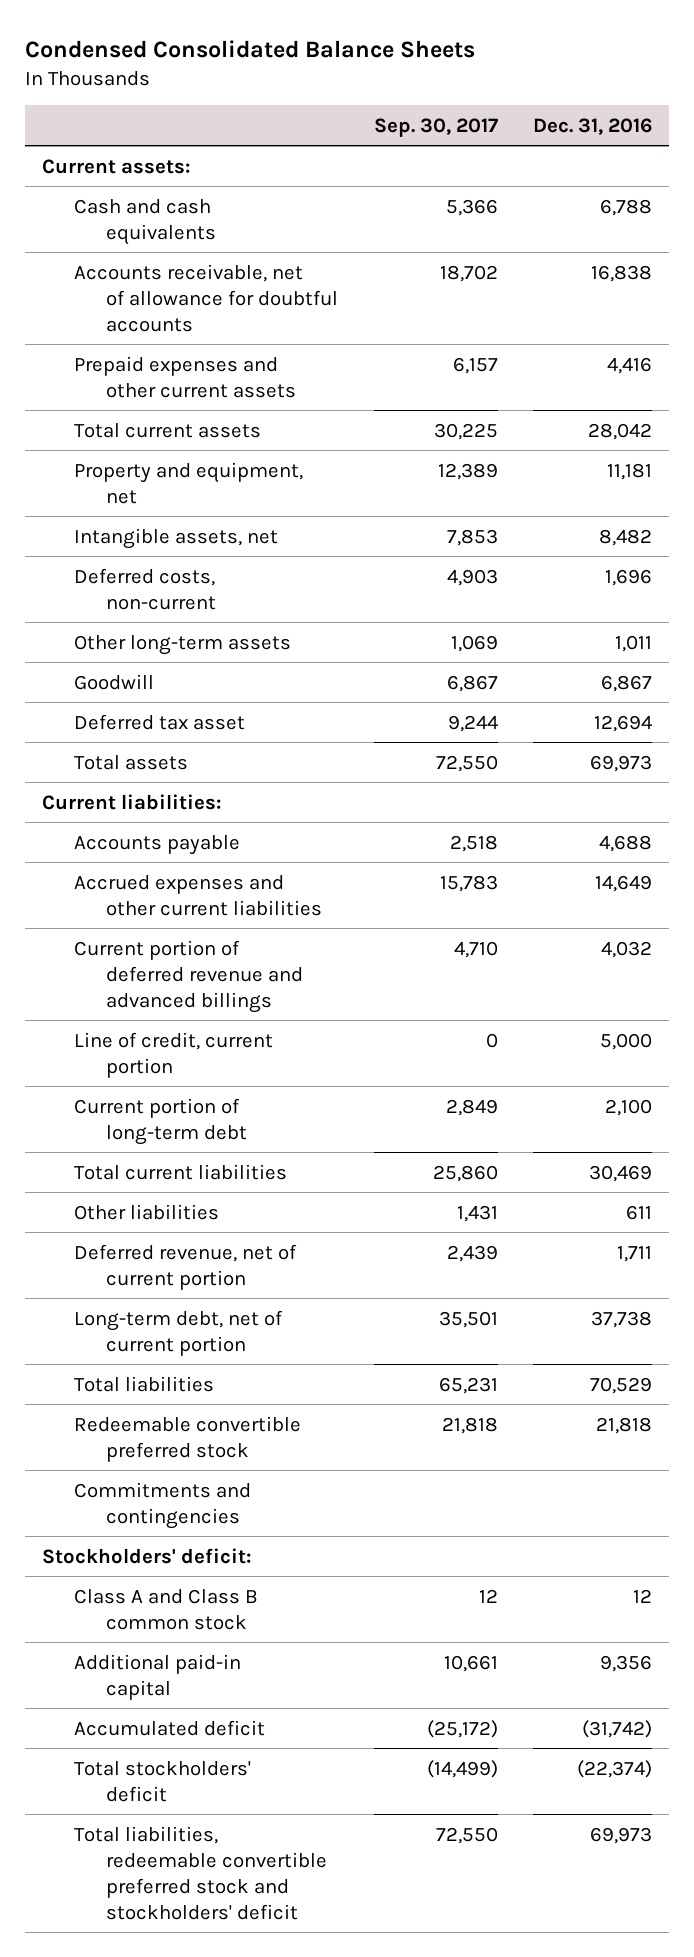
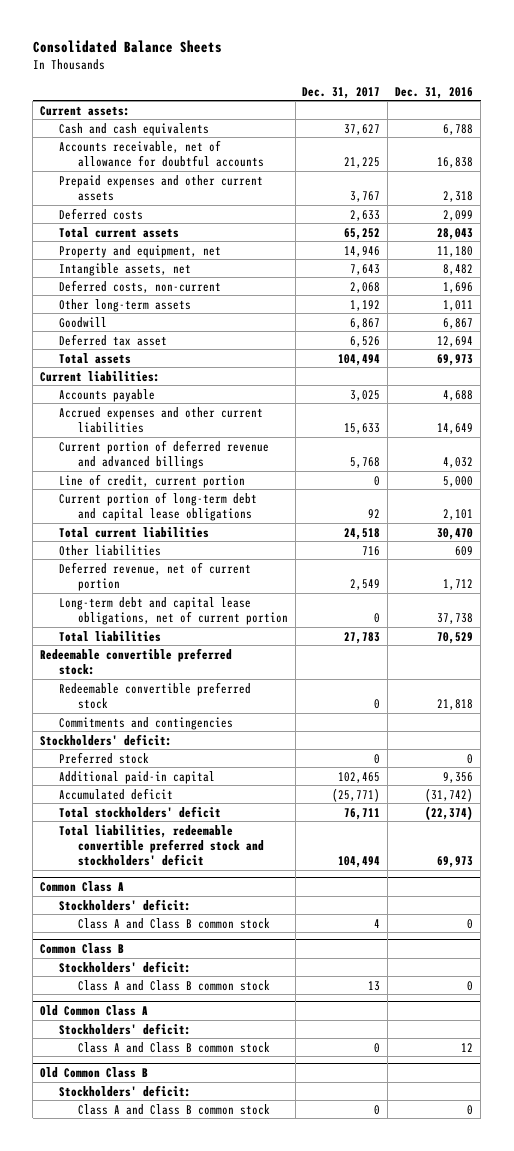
- Condensed Consolidated Balance Sheets
+ Consolidated Balance Sheets
- | Sep. 30, 2017 | Dec. 31, 2016
+ | Dec. 31, 2017 | Dec. 31, 2016
- Prepaid expenses and other current assets | 6,157 | 4,416
- Total current assets | 30,225 | 28,042
- Property and equipment, net | 12,389 | 11,181
+ Prepaid expenses and other current assets | 3,767 | 2,318
+ Deferred costs | 2,633 | 2,099
+ Total current assets | 65,252 | 28,043
+ Property and equipment, net | 14,946 | 11,180
- Current portion of long-term debt | 2,849 | 2,100
- Total current liabilities | 25,860 | 30,469
- Other liabilities | 1,431 | 611
- Deferred revenue, net of current portion | 2,439 | 1,711
- Long-term debt, net of current portion | 35,501 | 37,738
+ Current portion of long-term debt and capital lease obligations | 92 | 2,101
+ Total current liabilities | 24,518 | 30,470
+ Other liabilities | 716 | 609
+ Deferred revenue, net of current portion | 2,549 | 1,712
+ Long-term debt and capital lease obligations, net of current portion | 0 | 37,738
+ Redeemable convertible preferred stock:
- Class A and Class B common stock | 12 | 12
+ Preferred stock | 0 | 0
+ Common Class A
+ Stockholders' deficit:
+ Class A and Class B common stock | 4 | 0
+ Common Class B
+ Stockholders' deficit:
+ Class A and Class B common stock | 13 | 0
+ Old Common Class A
+ Stockholders' deficit:
+ Class A and Class B common stock | 0 | 12
+ Old Common Class B
+ Stockholders' deficit:
+ Class A and Class B common stock | 0 | 0

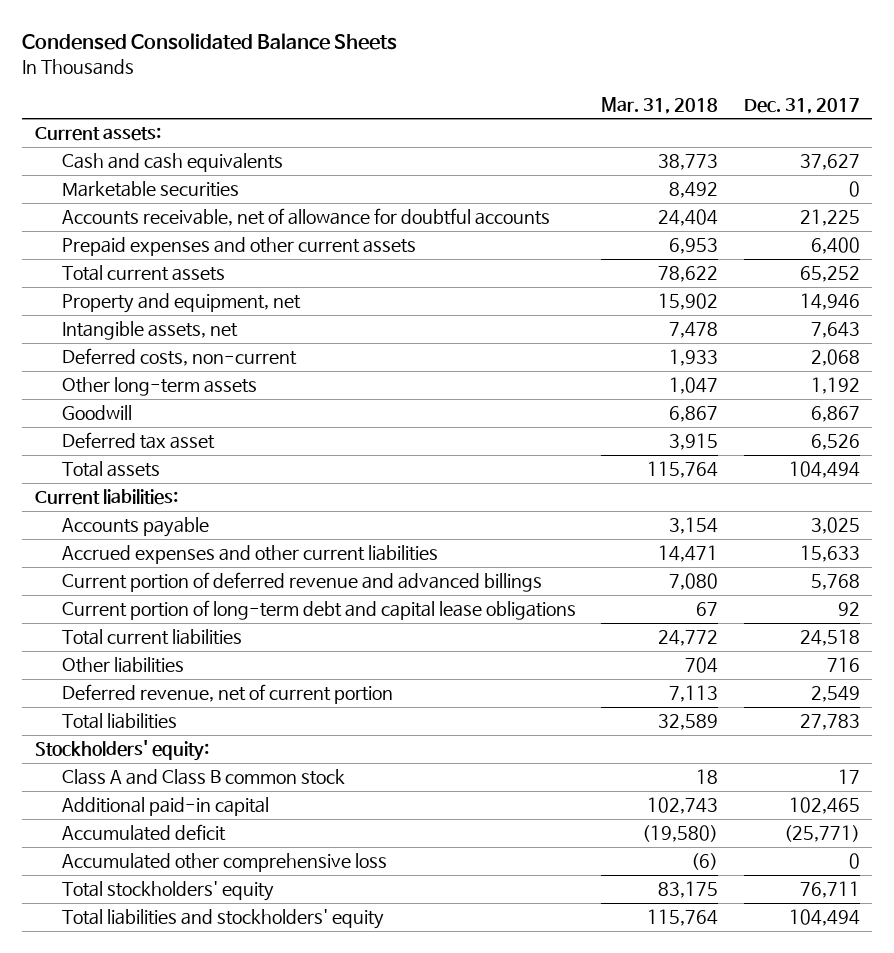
- Consolidated Balance Sheets
+ Condensed Consolidated Balance Sheets
- | Dec. 31, 2017 | Dec. 31, 2016
+ | Mar. 31, 2018 | Dec. 31, 2017
+ Marketable securities | 8,492 | 0
- Prepaid expenses and other current assets | 3,767 | 2,318
- Deferred costs | 2,633 | 2,099
+ Prepaid expenses and other current assets | 6,953 | 6,400
- Line of credit, current portion | 0 | 5,000
- Long-term debt and capital lease obligations, net of current portion | 0 | 37,738
- Redeemable convertible preferred stock:
- Redeemable convertible preferred stock | 0 | 21,818
- Commitments and contingencies
- Stockholders' deficit:
- Preferred stock | 0 | 0
+ Stockholders' equity:
+ Class A and Class B common stock | 18 | 17
- Total stockholders' deficit | 76,711 | (22,374)
- Total liabilities, redeemable convertible preferred stock and stockholders' deficit | 104,494 | 69,973
- Common Class A
- Stockholders' deficit:
- Class A and Class B common stock | 4 | 0
- Common Class B
- Stockholders' deficit:
- Class A and Class B common stock | 13 | 0
- Old Common Class A
- Stockholders' deficit:
- Class A and Class B common stock | 0 | 12
- Old Common Class B
- Stockholders' deficit:
- Class A and Class B common stock | 0 | 0
+ Accumulated other comprehensive loss | (6) | 0
+ Total stockholders' equity | 83,175 | 76,711
+ Total liabilities and stockholders' equity | 115,764 | 104,494

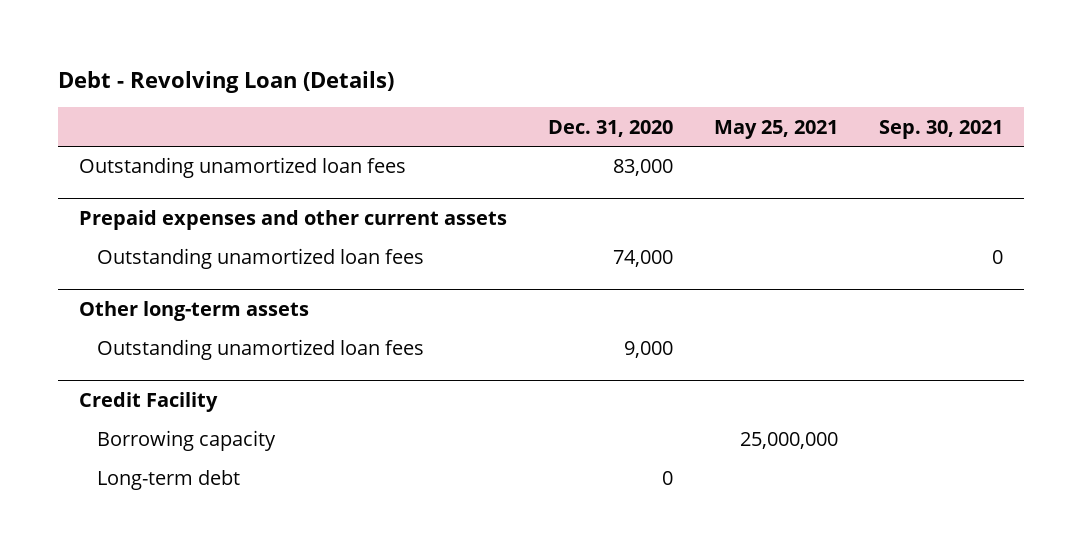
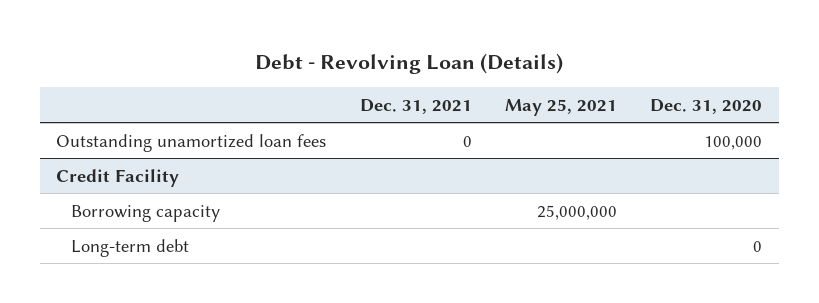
- | Dec. 31, 2020 | May 25, 2021 | Sep. 30, 2021
+ | Dec. 31, 2021 | May 25, 2021 | Dec. 31, 2020
- Outstanding unamortized loan fees | 83,000 | |
- Prepaid expenses and other current assets
- Outstanding unamortized loan fees | 74,000 | | 0
- Other long-term assets
- Outstanding unamortized loan fees | 9,000 | |
+ Outstanding unamortized loan fees | 0 | | 100,000

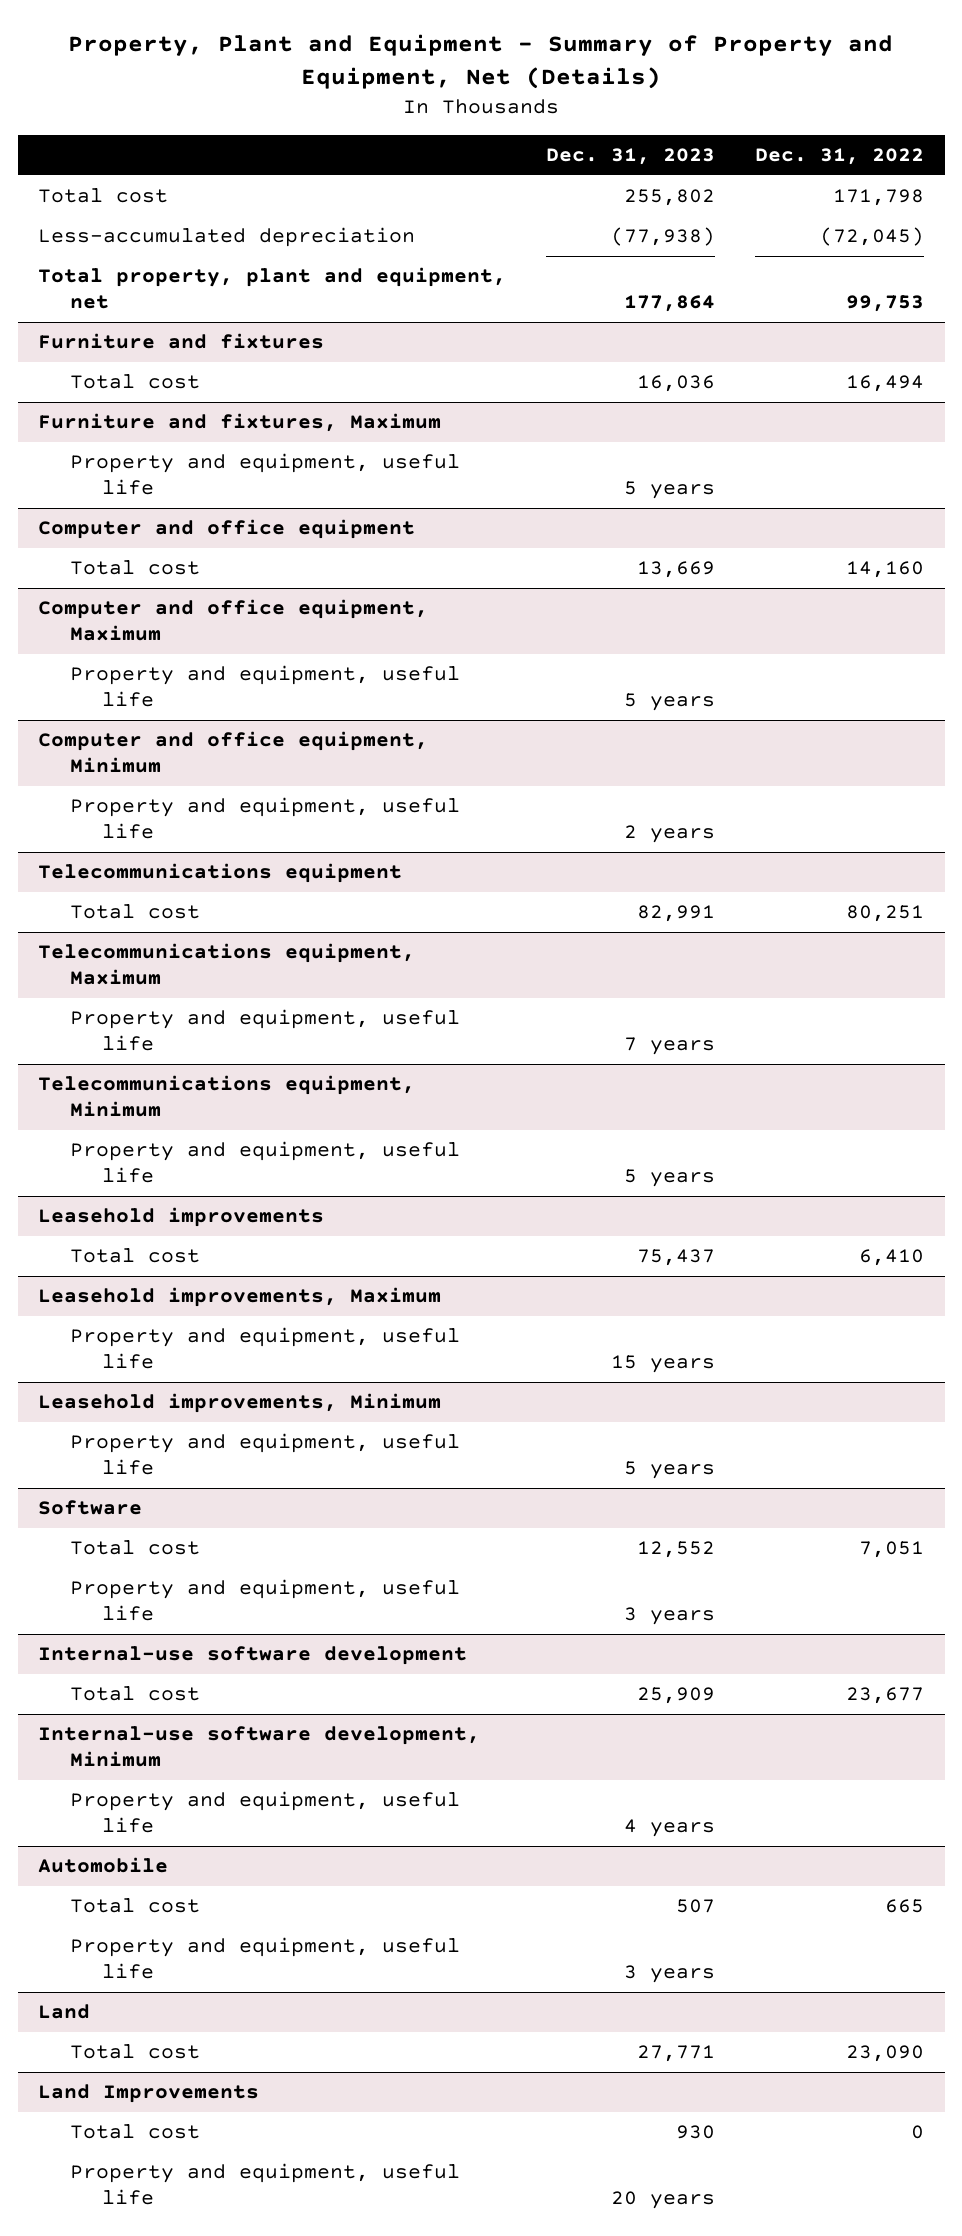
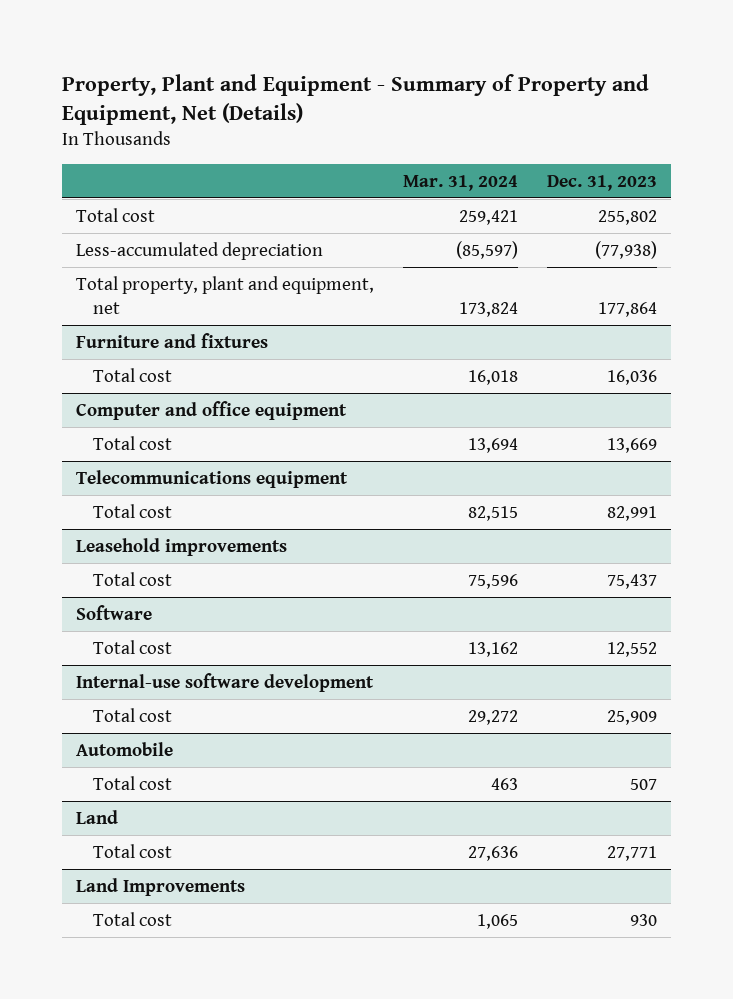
- | Dec. 31, 2023 | Dec. 31, 2022
+ | Mar. 31, 2024 | Dec. 31, 2023
- Furniture and fixtures, Maximum
- Property and equipment, useful life | 5 years |
- Computer and office equipment, Maximum
- Property and equipment, useful life | 5 years |
- Computer and office equipment, Minimum
- Property and equipment, useful life | 2 years |
- Telecommunications equipment, Maximum
- Property and equipment, useful life | 7 years |
- Telecommunications equipment, Minimum
- Property and equipment, useful life | 5 years |
- Leasehold improvements, Maximum
- Property and equipment, useful life | 15 years |
- Leasehold improvements, Minimum
- Property and equipment, useful life | 5 years |
@ Software
- Property and equipment, useful life | 3 years |
- Internal-use software development, Minimum
- Property and equipment, useful life | 4 years |
@ Automobile
- Property and equipment, useful life | 3 years |
@ Land Improvements
- Property and equipment, useful life | 20 years |

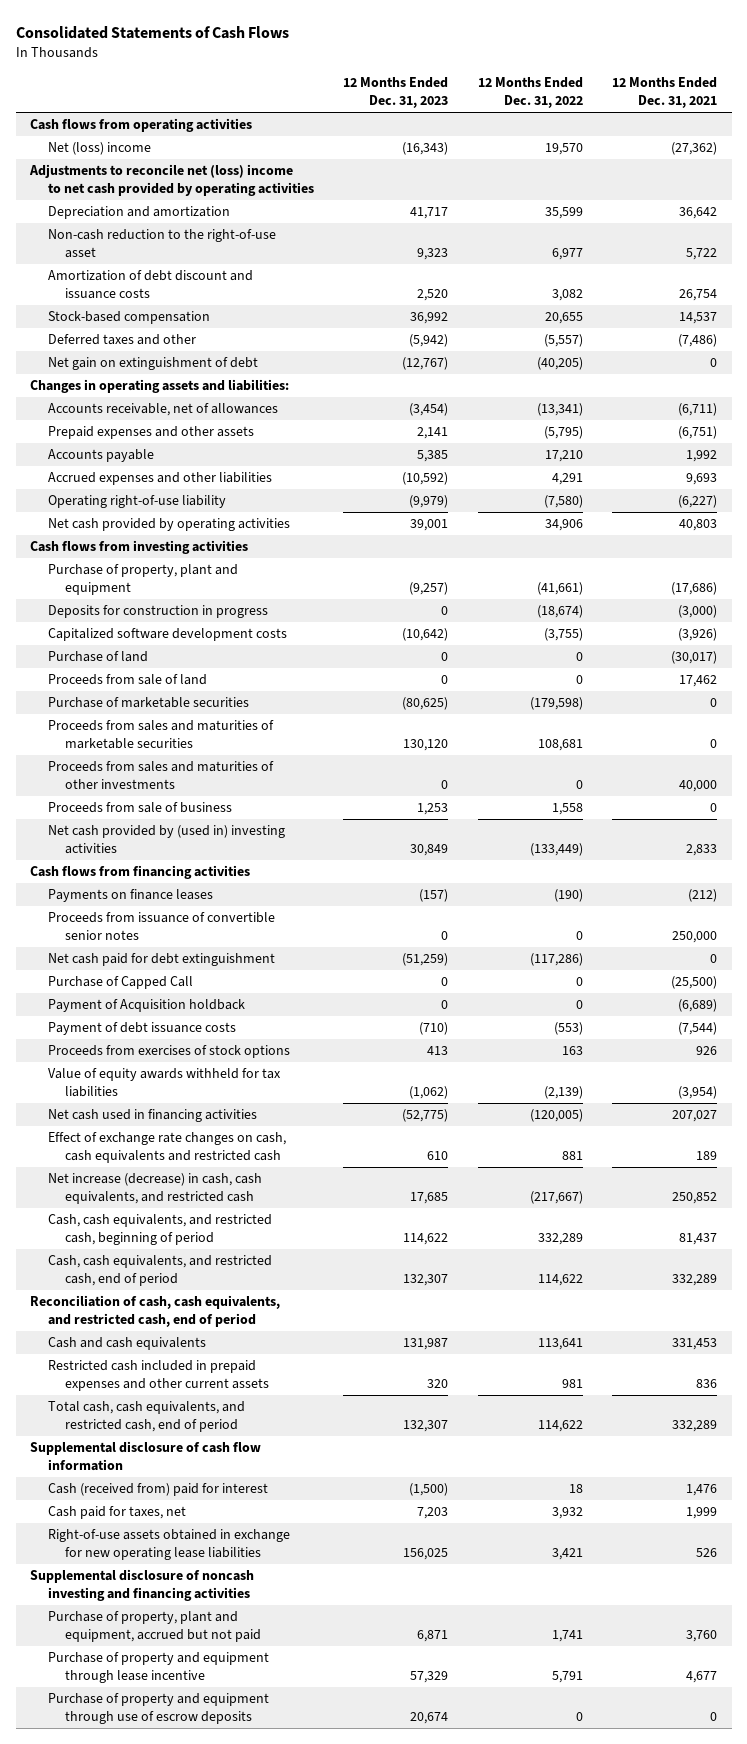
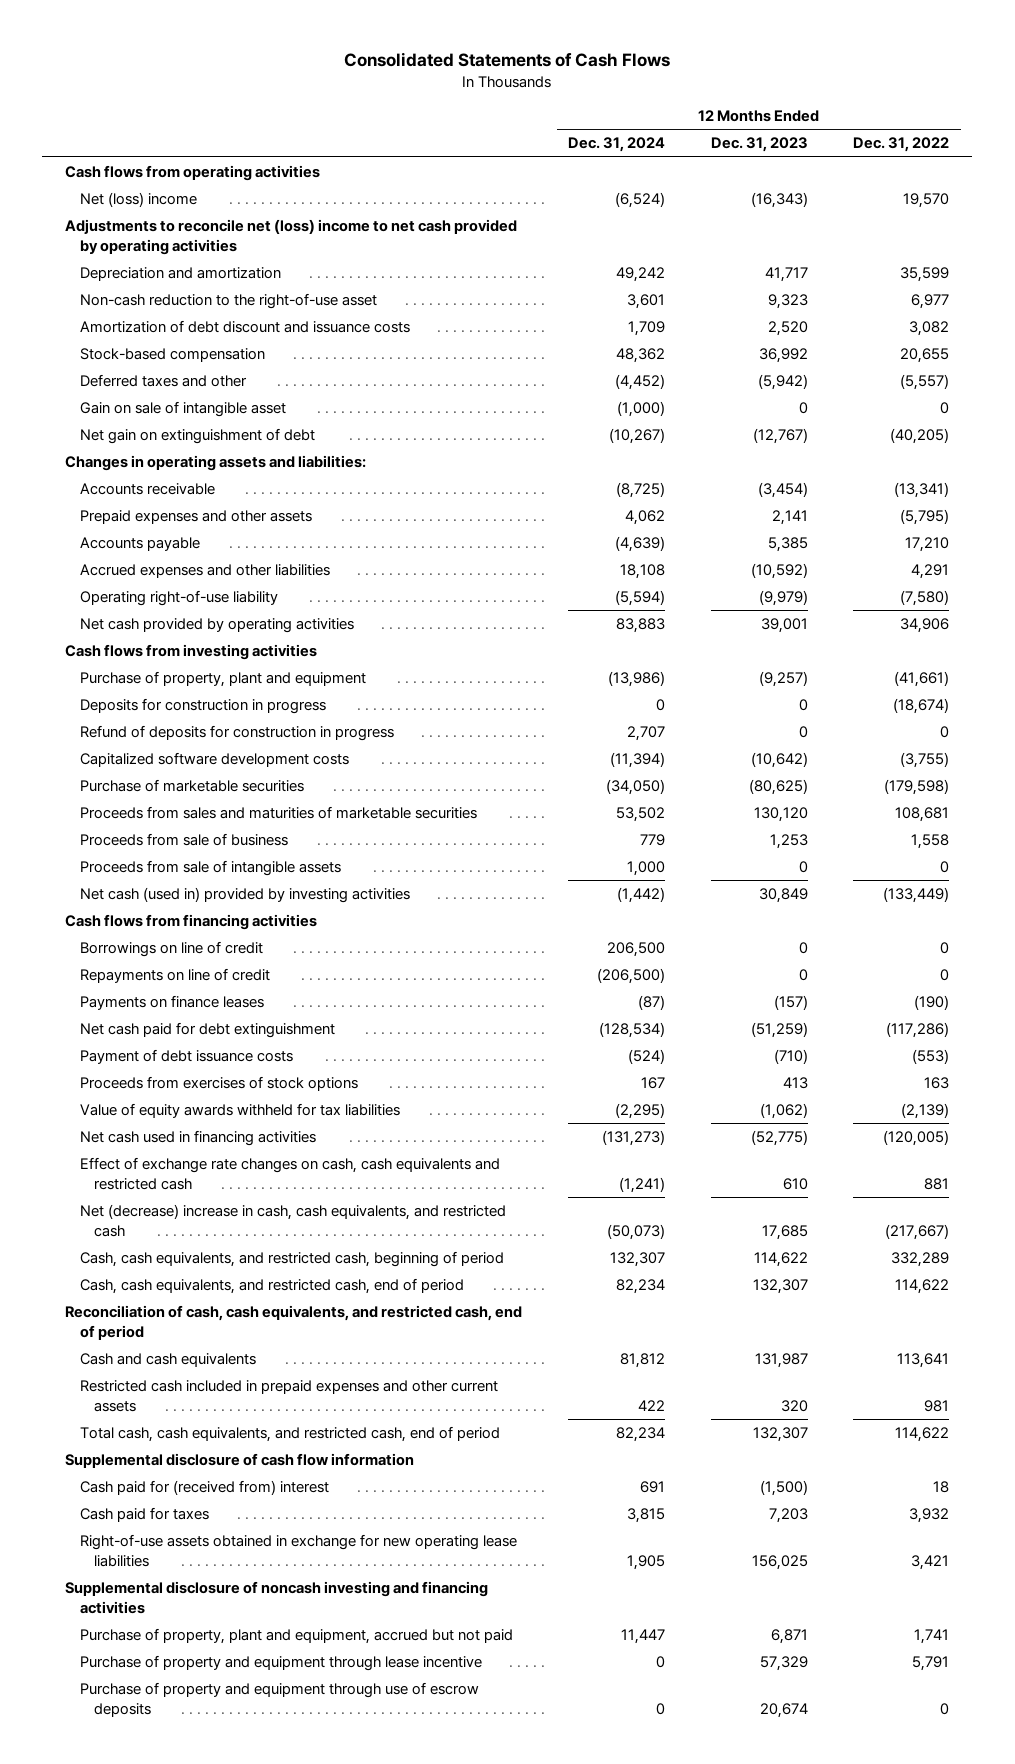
- | 12 Months Ended Dec. 31, 2023 | 12 Months Ended Dec. 31, 2022 | 12 Months Ended Dec. 31, 2021
+ | 12 Months Ended Dec. 31, 2024 | 12 Months Ended Dec. 31, 2023 | 12 Months Ended Dec. 31, 2022
+ Gain on sale of intangible asset | (1,000) | 0 | 0
- Accounts receivable, net of allowances | (3,454) | (13,341) | (6,711)
+ Accounts receivable | (8,725) | (3,454) | (13,341)
+ Refund of deposits for construction in progress | 2,707 | 0 | 0
- Purchase of land | 0 | 0 | (30,017)
- Proceeds from sale of land | 0 | 0 | 17,462
- Proceeds from sales and maturities of other investments | 0 | 0 | 40,000
- Net cash provided by (used in) investing activities | 30,849 | (133,449) | 2,833
+ Proceeds from sale of intangible assets | 1,000 | 0 | 0
+ Net cash (used in) provided by investing activities | (1,442) | 30,849 | (133,449)
+ Borrowings on line of credit | 206,500 | 0 | 0
+ Repayments on line of credit | (206,500) | 0 | 0
- Proceeds from issuance of convertible senior notes | 0 | 0 | 250,000
- Purchase of Capped Call | 0 | 0 | (25,500)
- Payment of Acquisition holdback | 0 | 0 | (6,689)
- Net increase (decrease) in cash, cash equivalents, and restricted cash | 17,685 | (217,667) | 250,852
+ Net (decrease) increase in cash, cash equivalents, and restricted cash | (50,073) | 17,685 | (217,667)
- Cash (received from) paid for interest | (1,500) | 18 | 1,476
- Cash paid for taxes, net | 7,203 | 3,932 | 1,999
+ Cash paid for (received from) interest | 691 | (1,500) | 18
+ Cash paid for taxes | 3,815 | 7,203 | 3,932

